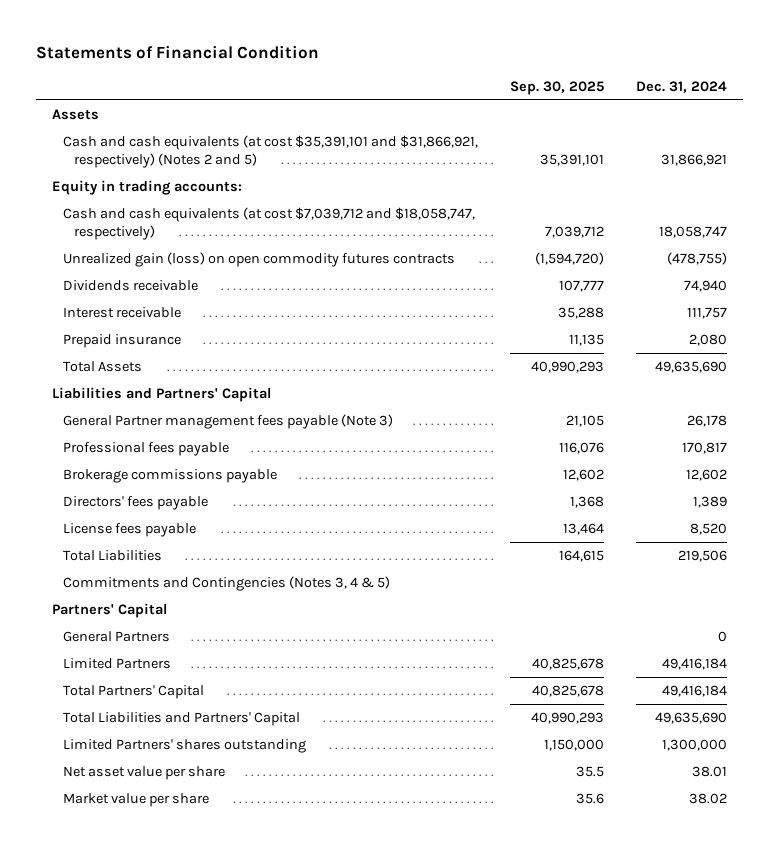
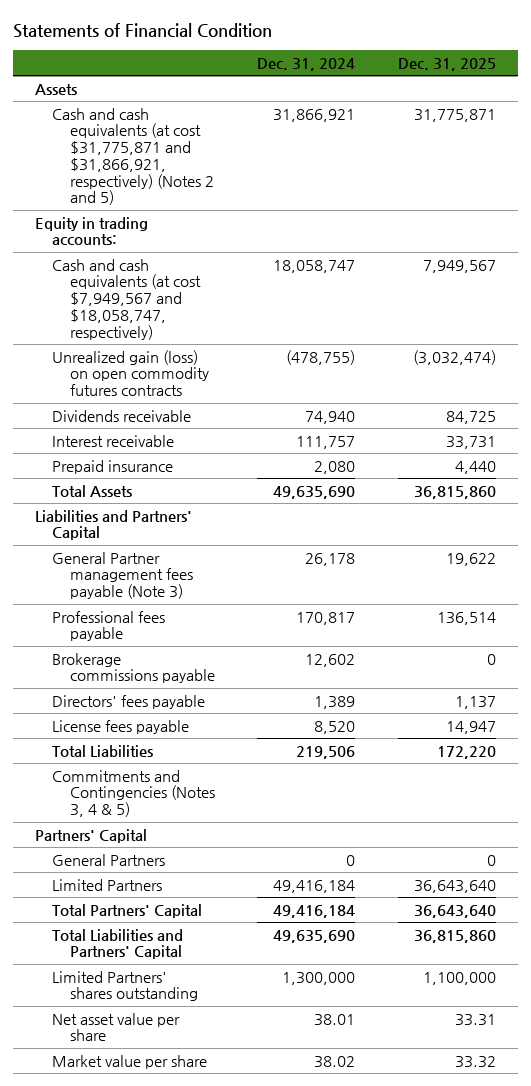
- | Sep. 30, 2025 | Dec. 31, 2024
+ | Dec. 31, 2024 | Dec. 31, 2025
- Cash and cash equivalents (at cost $35,391,101 and $31,866,921, respectively) (Notes 2 and 5) | 35,391,101 | 31,866,921
+ Cash and cash equivalents (at cost $31,775,871 and $31,866,921, respectively) (Notes 2 and 5) | 31,866,921 | 31,775,871
- Cash and cash equivalents (at cost $7,039,712 and $18,058,747, respectively) | 7,039,712 | 18,058,747
+ Cash and cash equivalents (at cost $7,949,567 and $18,058,747, respectively) | 18,058,747 | 7,949,567

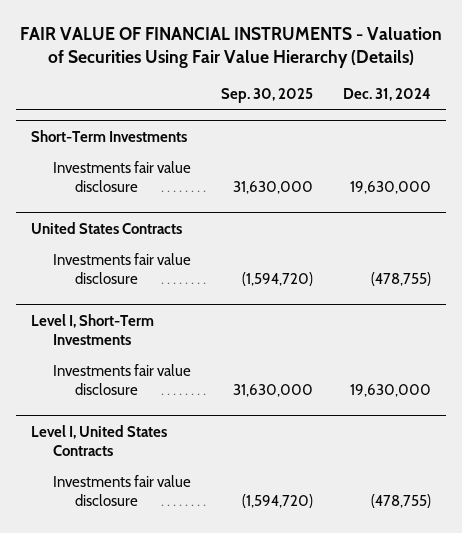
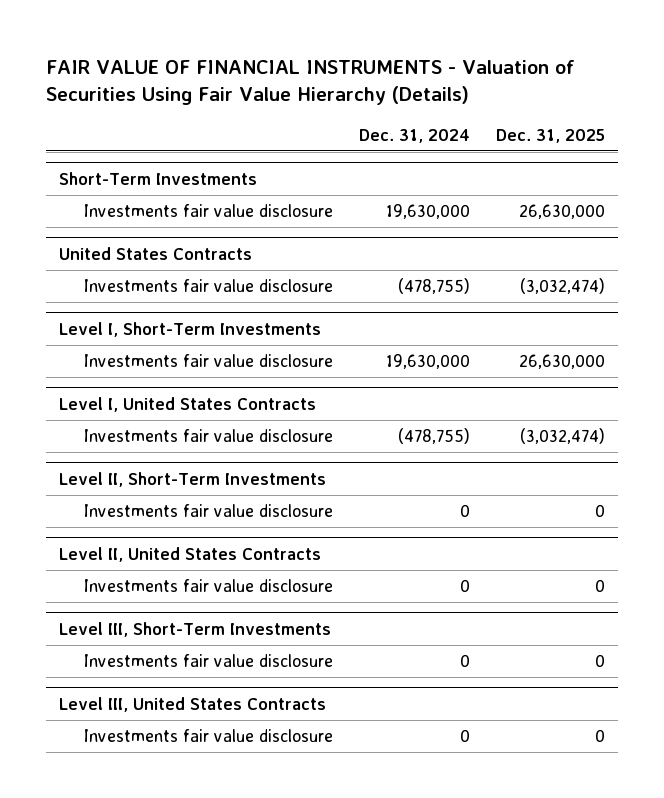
- | Sep. 30, 2025 | Dec. 31, 2024
+ | Dec. 31, 2024 | Dec. 31, 2025
+ Level II, Short-Term Investments
+ Investments fair value disclosure | 0 | 0
+ Level II, United States Contracts
+ Investments fair value disclosure | 0 | 0
+ Level III, Short-Term Investments
+ Investments fair value disclosure | 0 | 0
+ Level III, United States Contracts
+ Investments fair value disclosure | 0 | 0

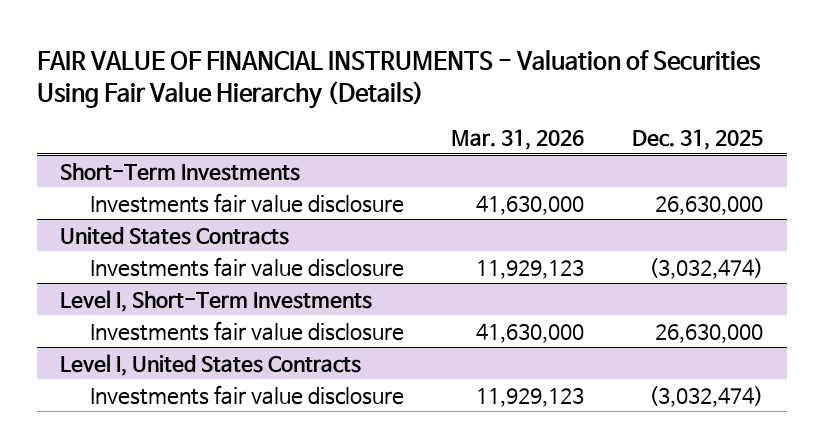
- | Dec. 31, 2024 | Dec. 31, 2025
+ | Mar. 31, 2026 | Dec. 31, 2025
- Level II, Short-Term Investments
- Investments fair value disclosure | 0 | 0
- Level II, United States Contracts
- Investments fair value disclosure | 0 | 0
- Level III, Short-Term Investments
- Investments fair value disclosure | 0 | 0
- Level III, United States Contracts
- Investments fair value disclosure | 0 | 0

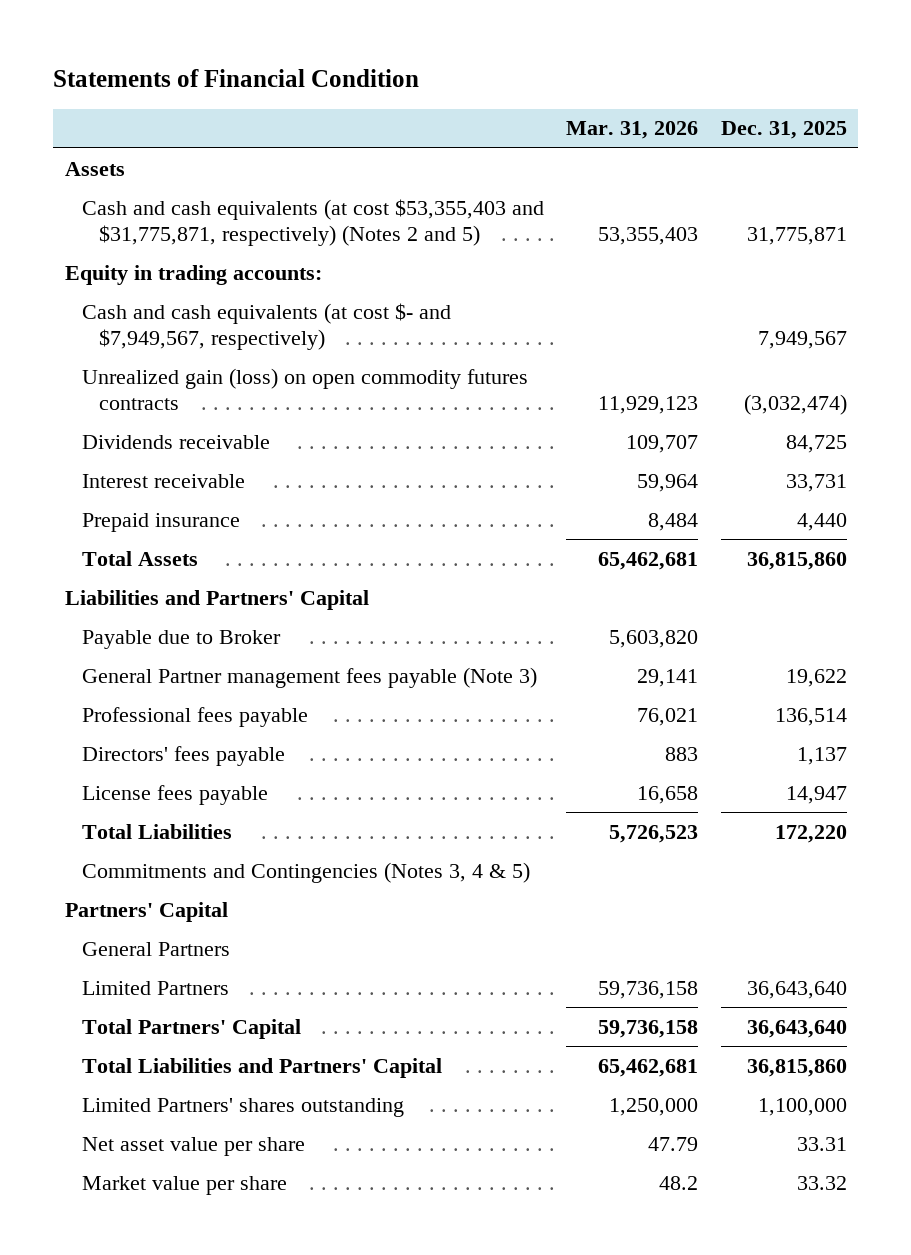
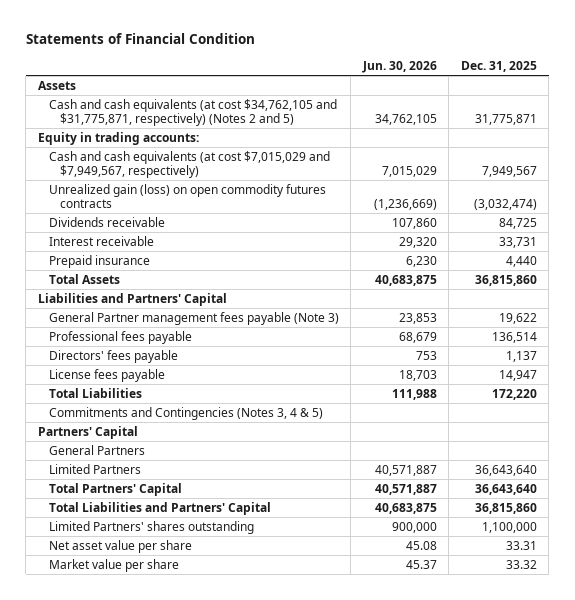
- | Mar. 31, 2026 | Dec. 31, 2025
+ | Jun. 30, 2026 | Dec. 31, 2025
- Cash and cash equivalents (at cost $53,355,403 and $31,775,871, respectively) (Notes 2 and 5) | 53,355,403 | 31,775,871
+ Cash and cash equivalents (at cost $34,762,105 and $31,775,871, respectively) (Notes 2 and 5) | 34,762,105 | 31,775,871
- Cash and cash equivalents (at cost $- and $7,949,567, respectively) | | 7,949,567
+ Cash and cash equivalents (at cost $7,015,029 and $7,949,567, respectively) | 7,015,029 | 7,949,567
- Payable due to Broker | 5,603,820 |

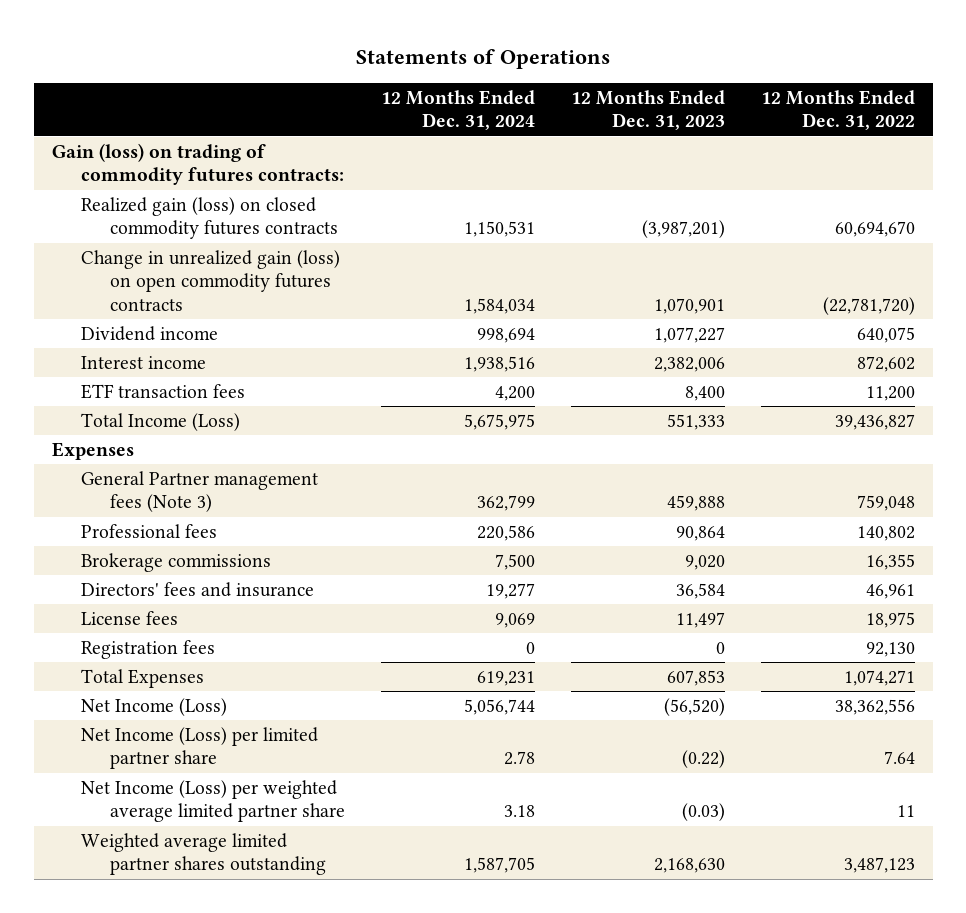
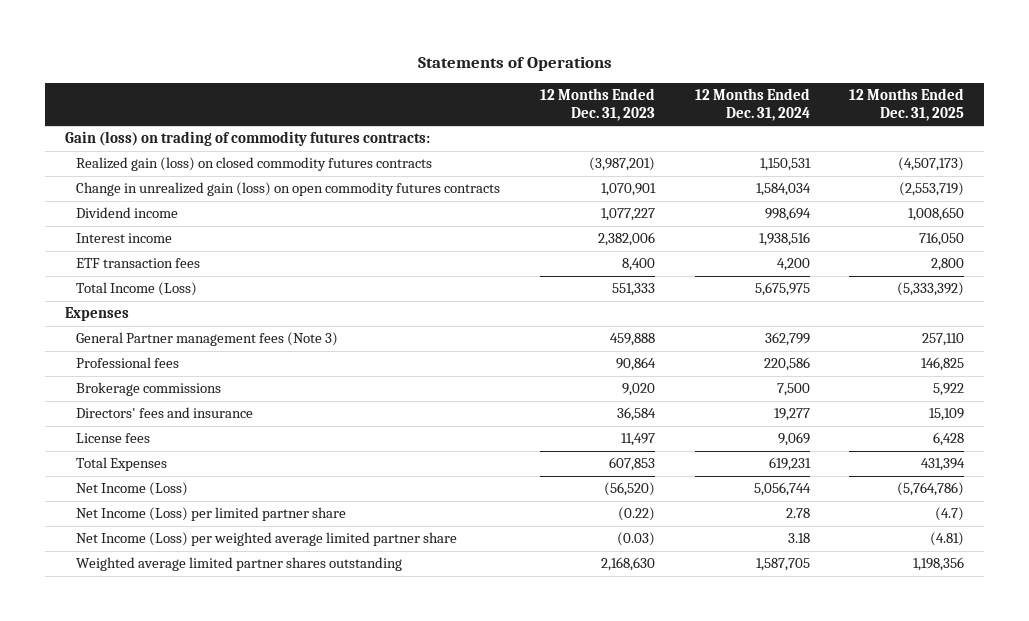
- | 12 Months Ended Dec. 31, 2024 | 12 Months Ended Dec. 31, 2023 | 12 Months Ended Dec. 31, 2022
+ | 12 Months Ended Dec. 31, 2023 | 12 Months Ended Dec. 31, 2024 | 12 Months Ended Dec. 31, 2025
- Registration fees | 0 | 0 | 92,130

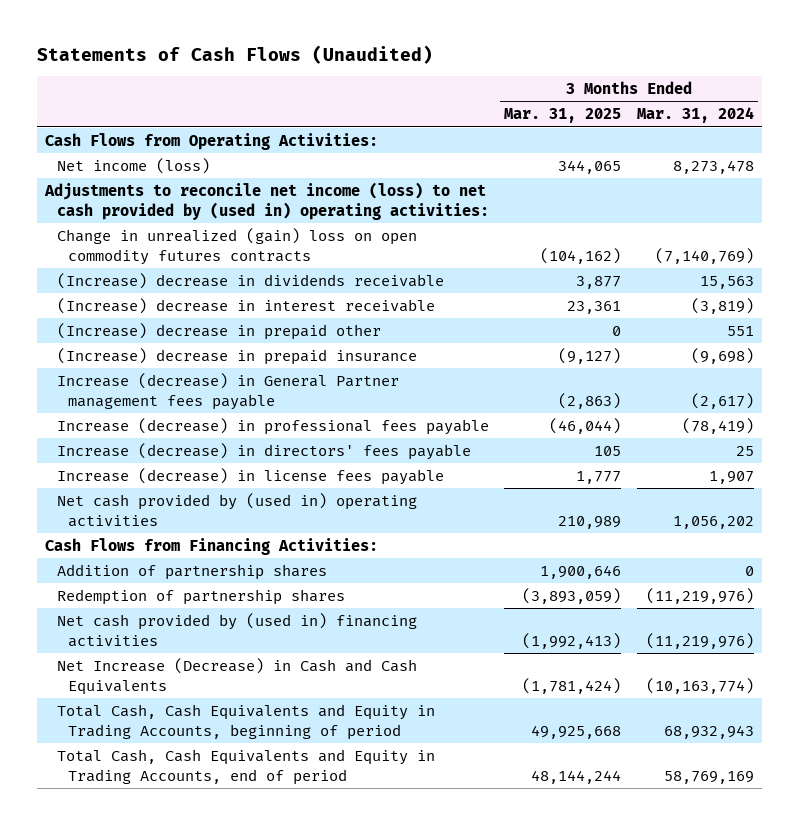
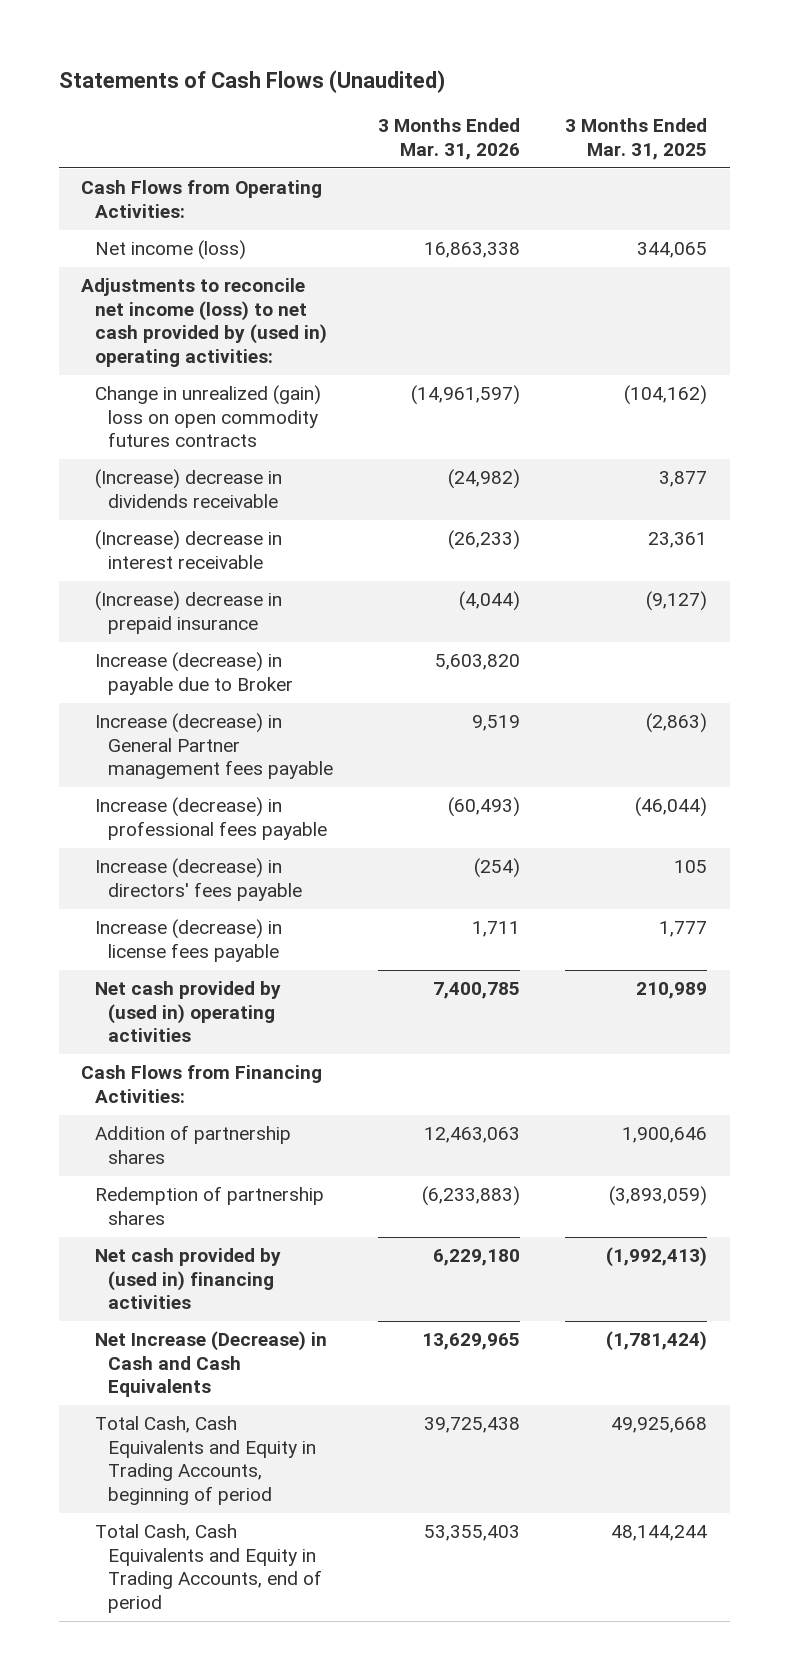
- | 3 Months Ended Mar. 31, 2025 | 3 Months Ended Mar. 31, 2024
+ | 3 Months Ended Mar. 31, 2026 | 3 Months Ended Mar. 31, 2025
- (Increase) decrease in prepaid other | 0 | 551
+ Increase (decrease) in payable due to Broker | 5,603,820 |

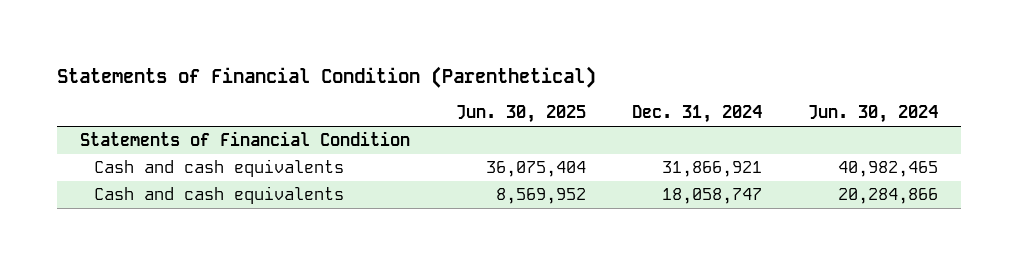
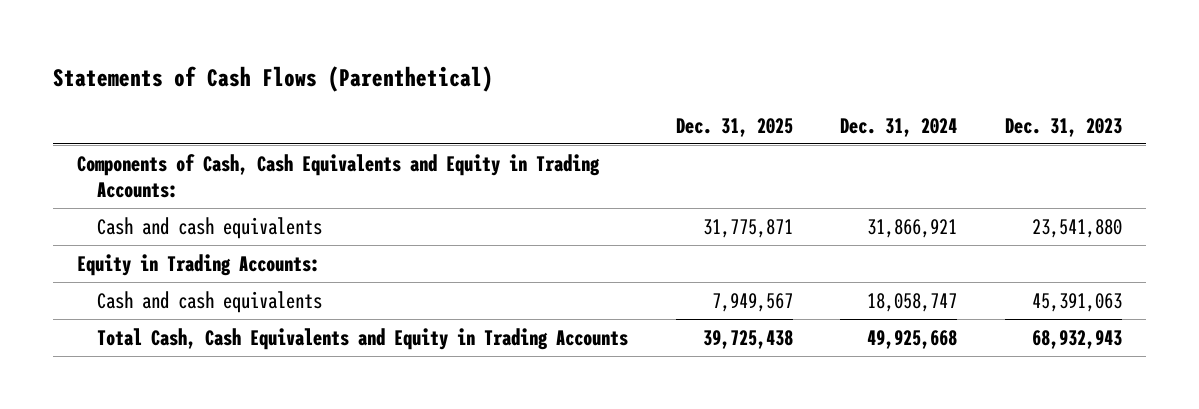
- Statements of Financial Condition (Parenthetical)
+ Statements of Cash Flows (Parenthetical)
- | Jun. 30, 2025 | Dec. 31, 2024 | Jun. 30, 2024
+ | Dec. 31, 2025 | Dec. 31, 2024 | Dec. 31, 2023
- Statements of Financial Condition
+ Components of Cash, Cash Equivalents and Equity in Trading Accounts:
+ Equity in Trading Accounts:
+ Total Cash, Cash Equivalents and Equity in Trading Accounts | 39,725,438 | 49,925,668 | 68,932,943

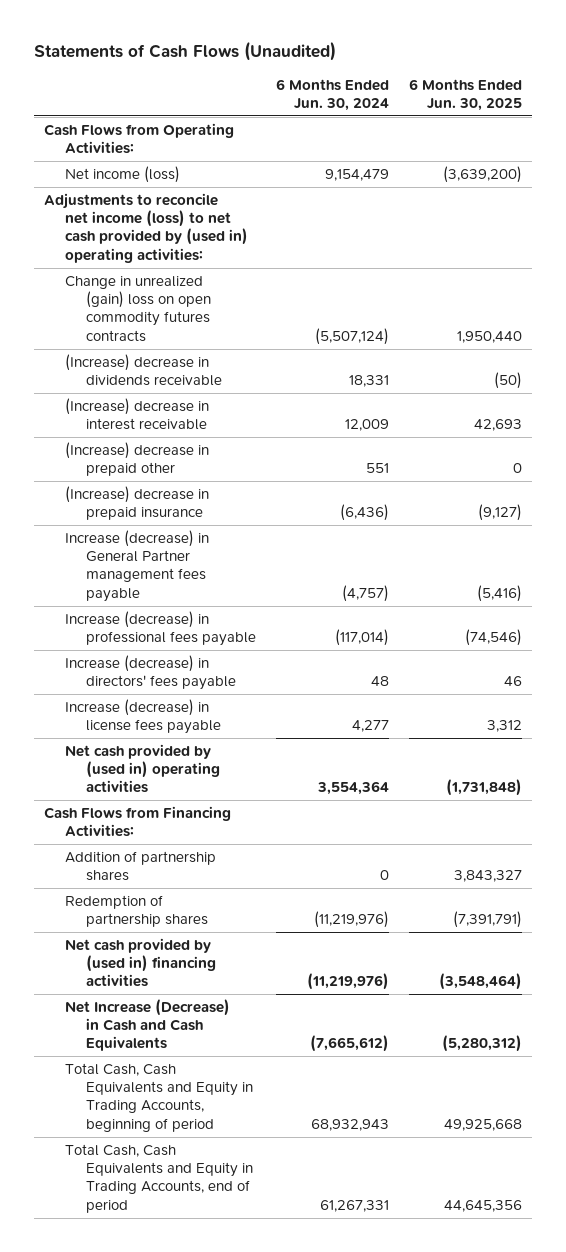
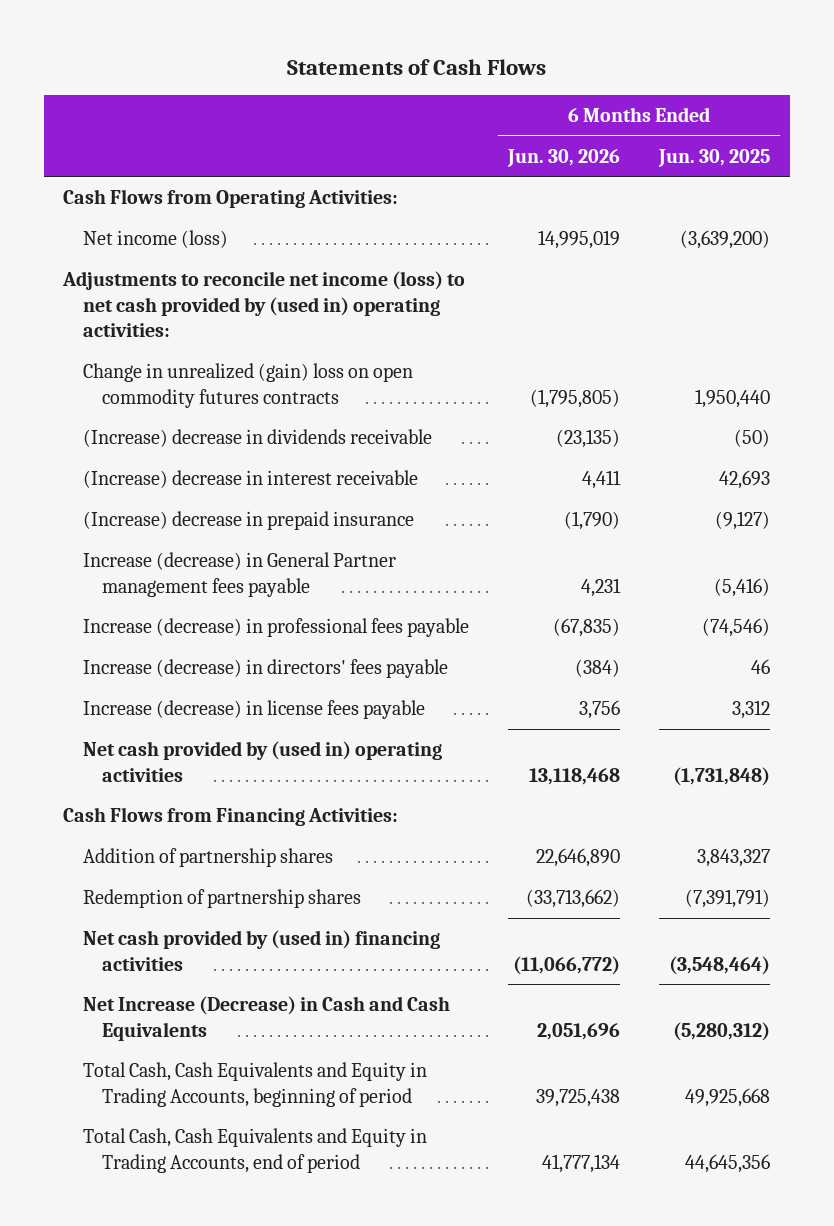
- Statements of Cash Flows (Unaudited)
+ Statements of Cash Flows
- | 6 Months Ended Jun. 30, 2024 | 6 Months Ended Jun. 30, 2025
+ | 6 Months Ended Jun. 30, 2026 | 6 Months Ended Jun. 30, 2025
- (Increase) decrease in prepaid other | 551 | 0

